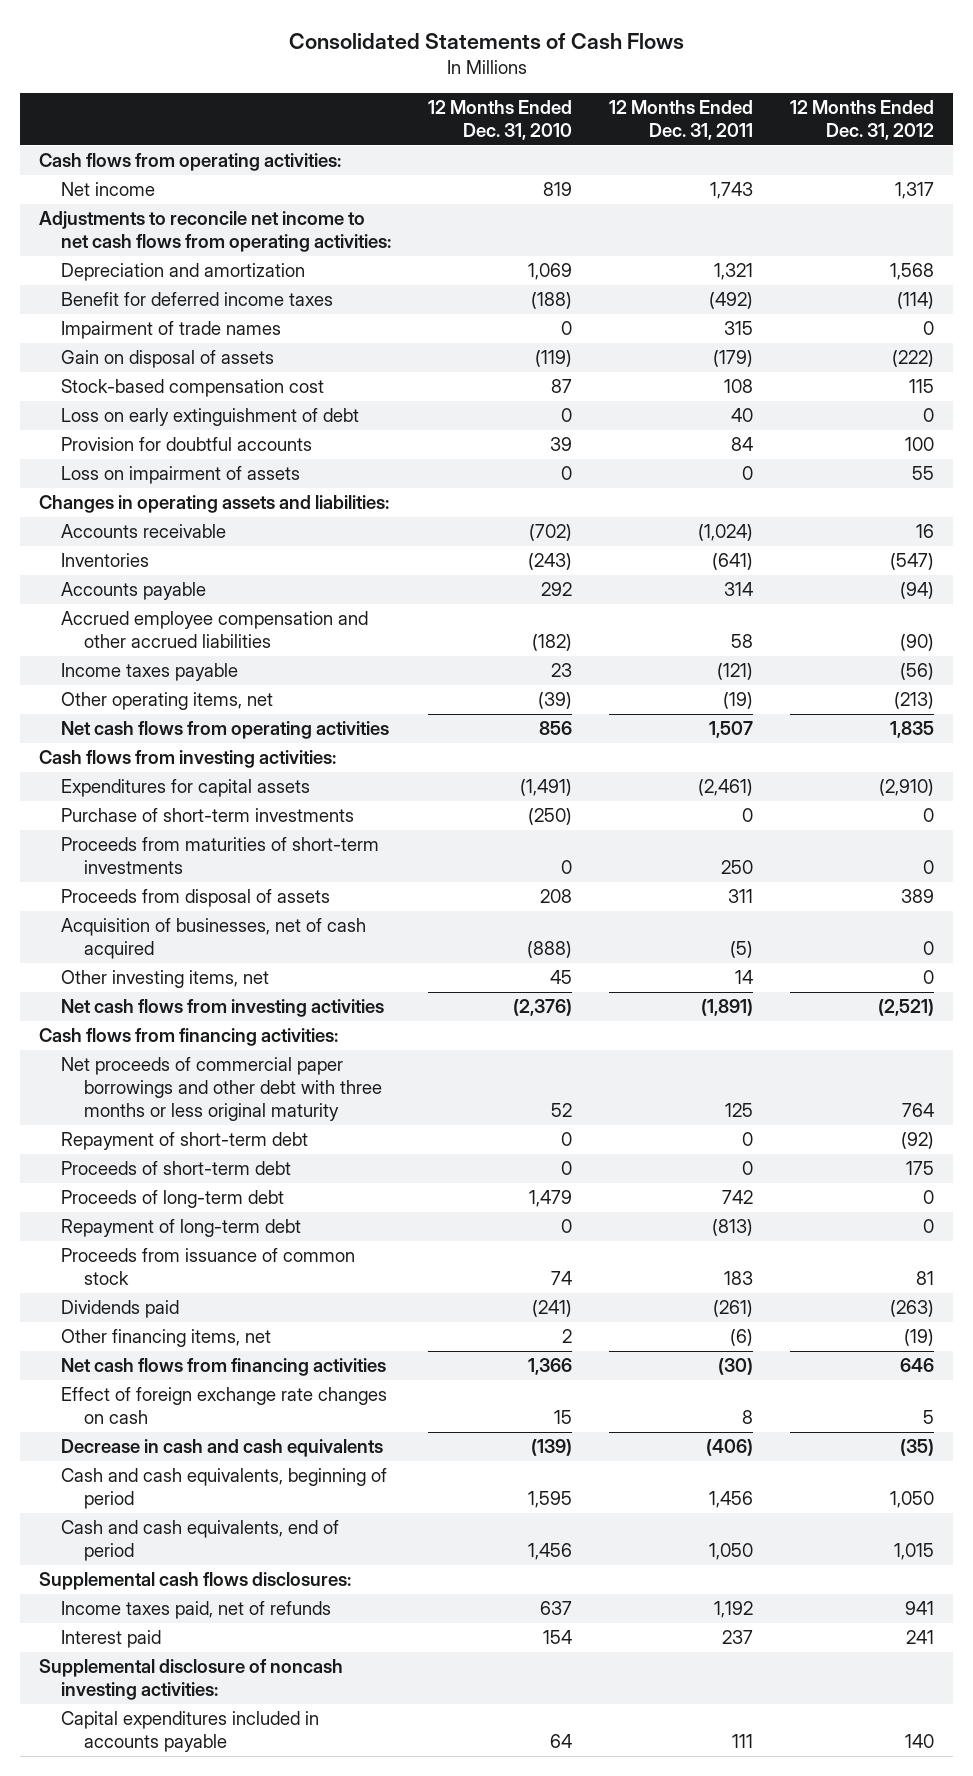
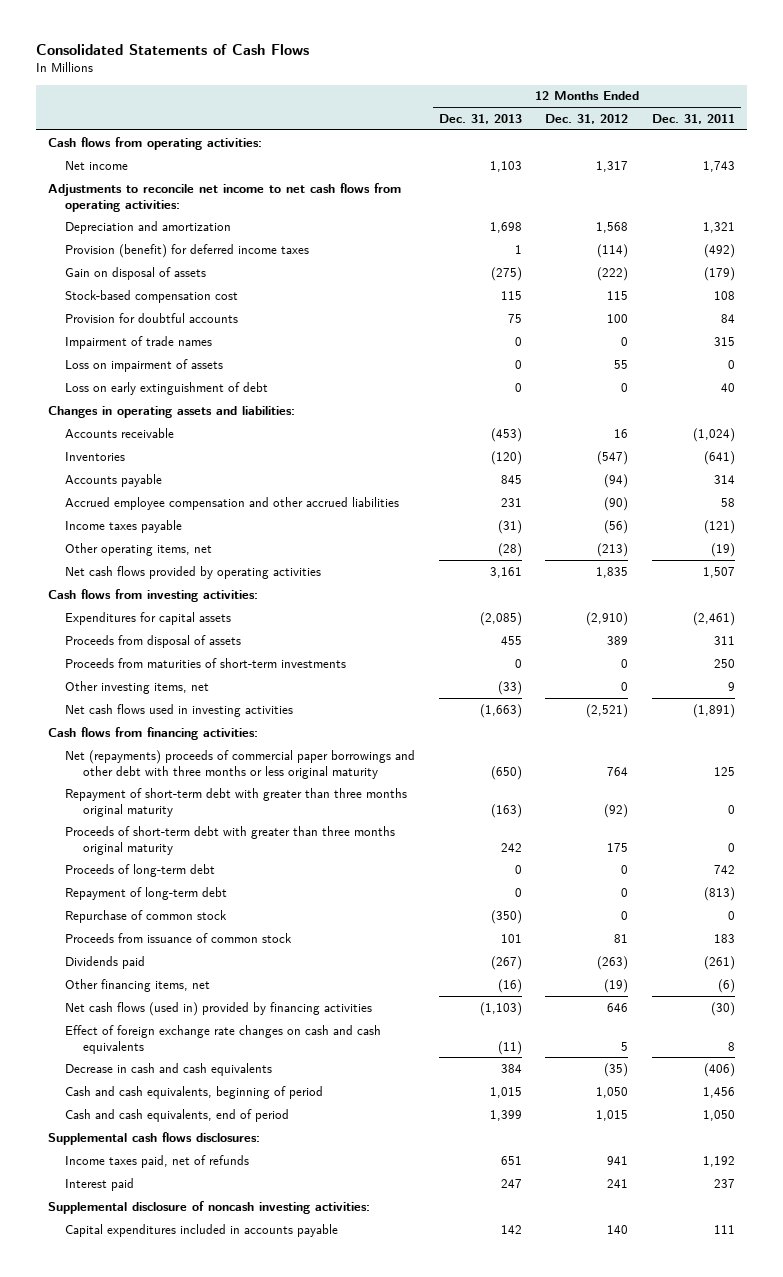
- | 12 Months Ended Dec. 31, 2010 | 12 Months Ended Dec. 31, 2011 | 12 Months Ended Dec. 31, 2012
+ | 12 Months Ended Dec. 31, 2013 | 12 Months Ended Dec. 31, 2012 | 12 Months Ended Dec. 31, 2011
- Benefit for deferred income taxes | (188) | (492) | (114)
+ Provision (benefit) for deferred income taxes | 1 | (114) | (492)
moved down: Impairment of trade names | 0 | 0 | 315
moved down: Loss on early extinguishment of debt | 0 | 0 | 40
- Net cash flows from operating activities | 856 | 1,507 | 1,835
+ Net cash flows provided by operating activities | 3,161 | 1,835 | 1,507
- Purchase of short-term investments | (250) | 0 | 0
- Acquisition of businesses, net of cash acquired | (888) | (5) | 0
- Other investing items, net | 45 | 14 | 0
- Net cash flows from investing activities | (2,376) | (1,891) | (2,521)
moved down: Proceeds from maturities of short-term investments | 0 | 0 | 250
+ Other investing items, net | (33) | 0 | 9
+ Net cash flows used in investing activities | (1,663) | (2,521) | (1,891)
- Net proceeds of commercial paper borrowings and other debt with three months or less original maturity | 52 | 125 | 764
- Repayment of short-term debt | 0 | 0 | (92)
- Proceeds of short-term debt | 0 | 0 | 175
+ Net (repayments) proceeds of commercial paper borrowings and other debt with three months or less original maturity | (650) | 764 | 125
+ Repayment of short-term debt with greater than three months original maturity | (163) | (92) | 0
+ Proceeds of short-term debt with greater than three months original maturity | 242 | 175 | 0
+ Repurchase of common stock | (350) | 0 | 0
- Net cash flows from financing activities | 1,366 | (30) | 646
- Effect of foreign exchange rate changes on cash | 15 | 8 | 5
+ Net cash flows (used in) provided by financing activities | (1,103) | 646 | (30)
+ Effect of foreign exchange rate changes on cash and cash equivalents | (11) | 5 | 8

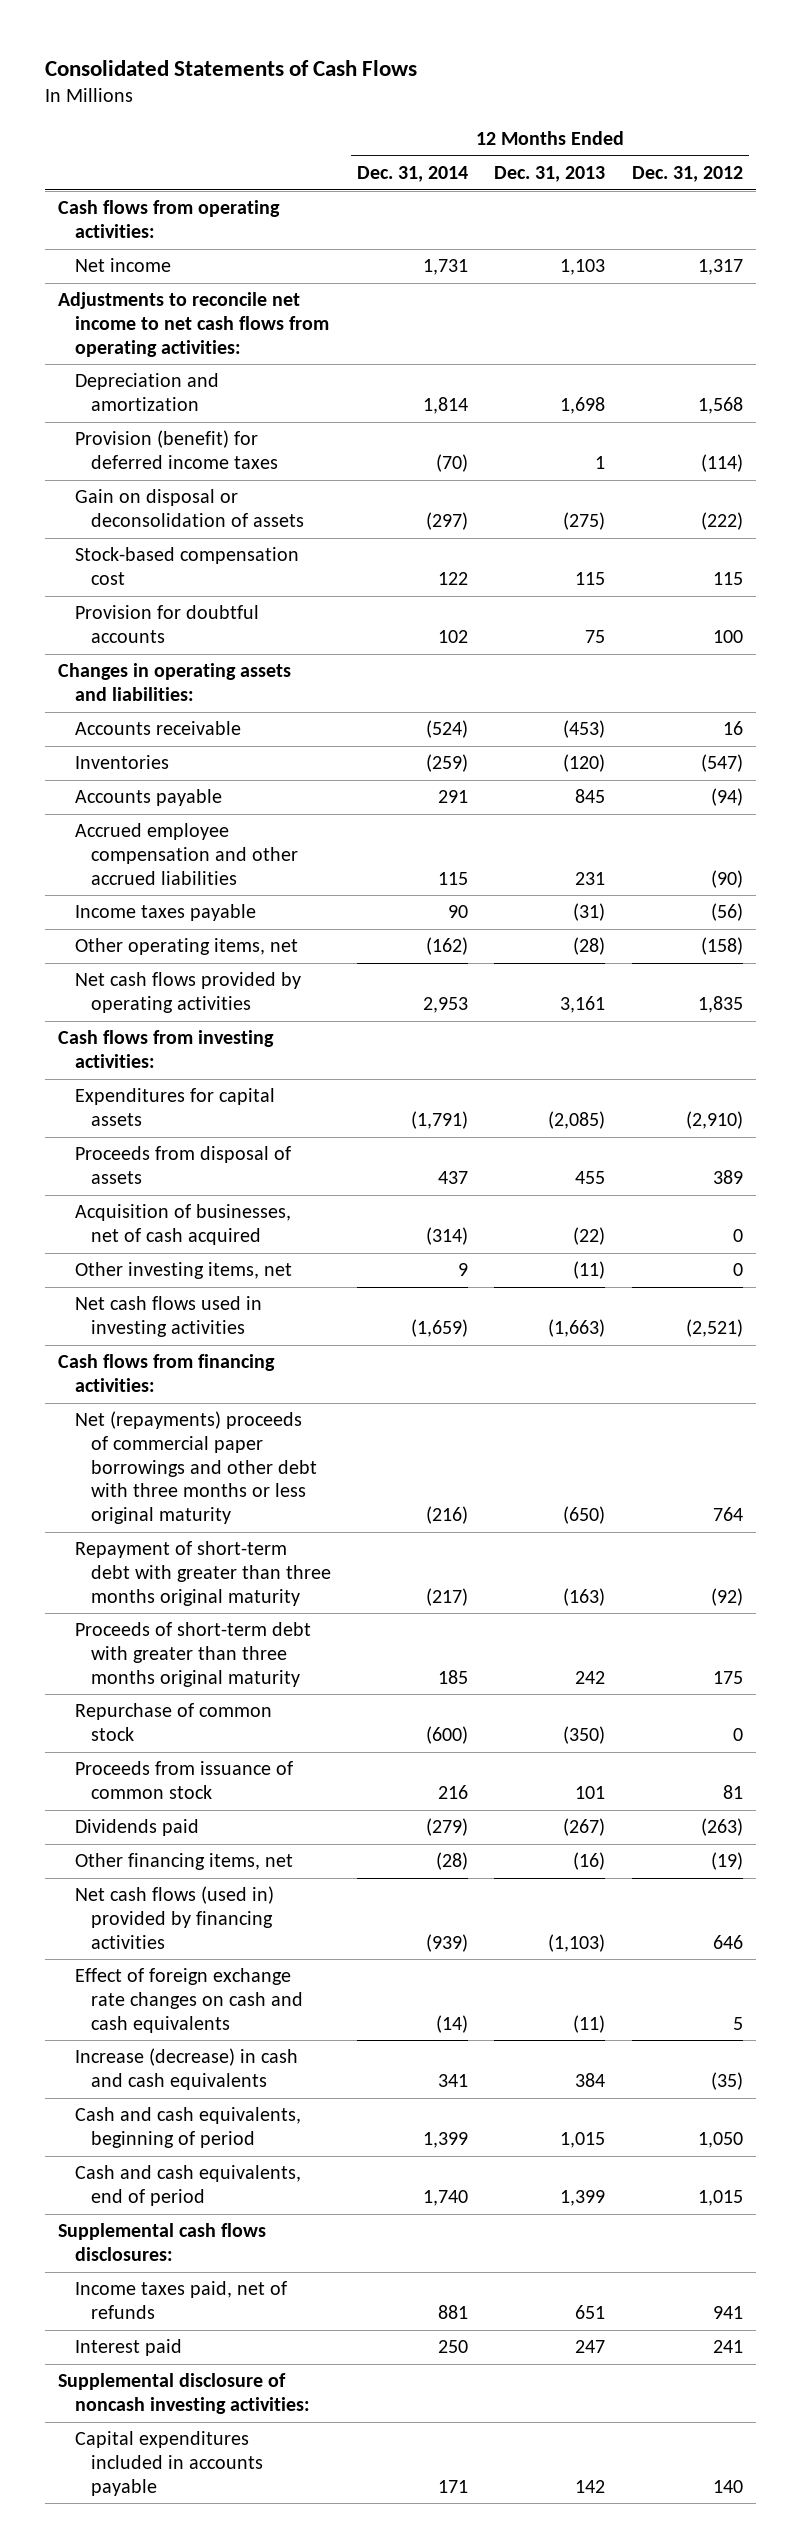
- | 12 Months Ended Dec. 31, 2013 | 12 Months Ended Dec. 31, 2012 | 12 Months Ended Dec. 31, 2011
+ | 12 Months Ended Dec. 31, 2014 | 12 Months Ended Dec. 31, 2013 | 12 Months Ended Dec. 31, 2012
- Gain on disposal of assets | (275) | (222) | (179)
+ Gain on disposal or deconsolidation of assets | (297) | (275) | (222)
- Impairment of trade names | 0 | 0 | 315
- Loss on impairment of assets | 0 | 55 | 0
- Loss on early extinguishment of debt | 0 | 0 | 40
- Other operating items, net | (28) | (213) | (19)
+ Other operating items, net | (162) | (28) | (158)
- Proceeds from maturities of short-term investments | 0 | 0 | 250
- Other investing items, net | (33) | 0 | 9
+ Acquisition of businesses, net of cash acquired | (314) | (22) | 0
+ Other investing items, net | 9 | (11) | 0
- Proceeds of long-term debt | 0 | 0 | 742
- Repayment of long-term debt | 0 | 0 | (813)
- Decrease in cash and cash equivalents | 384 | (35) | (406)
+ Increase (decrease) in cash and cash equivalents | 341 | 384 | (35)

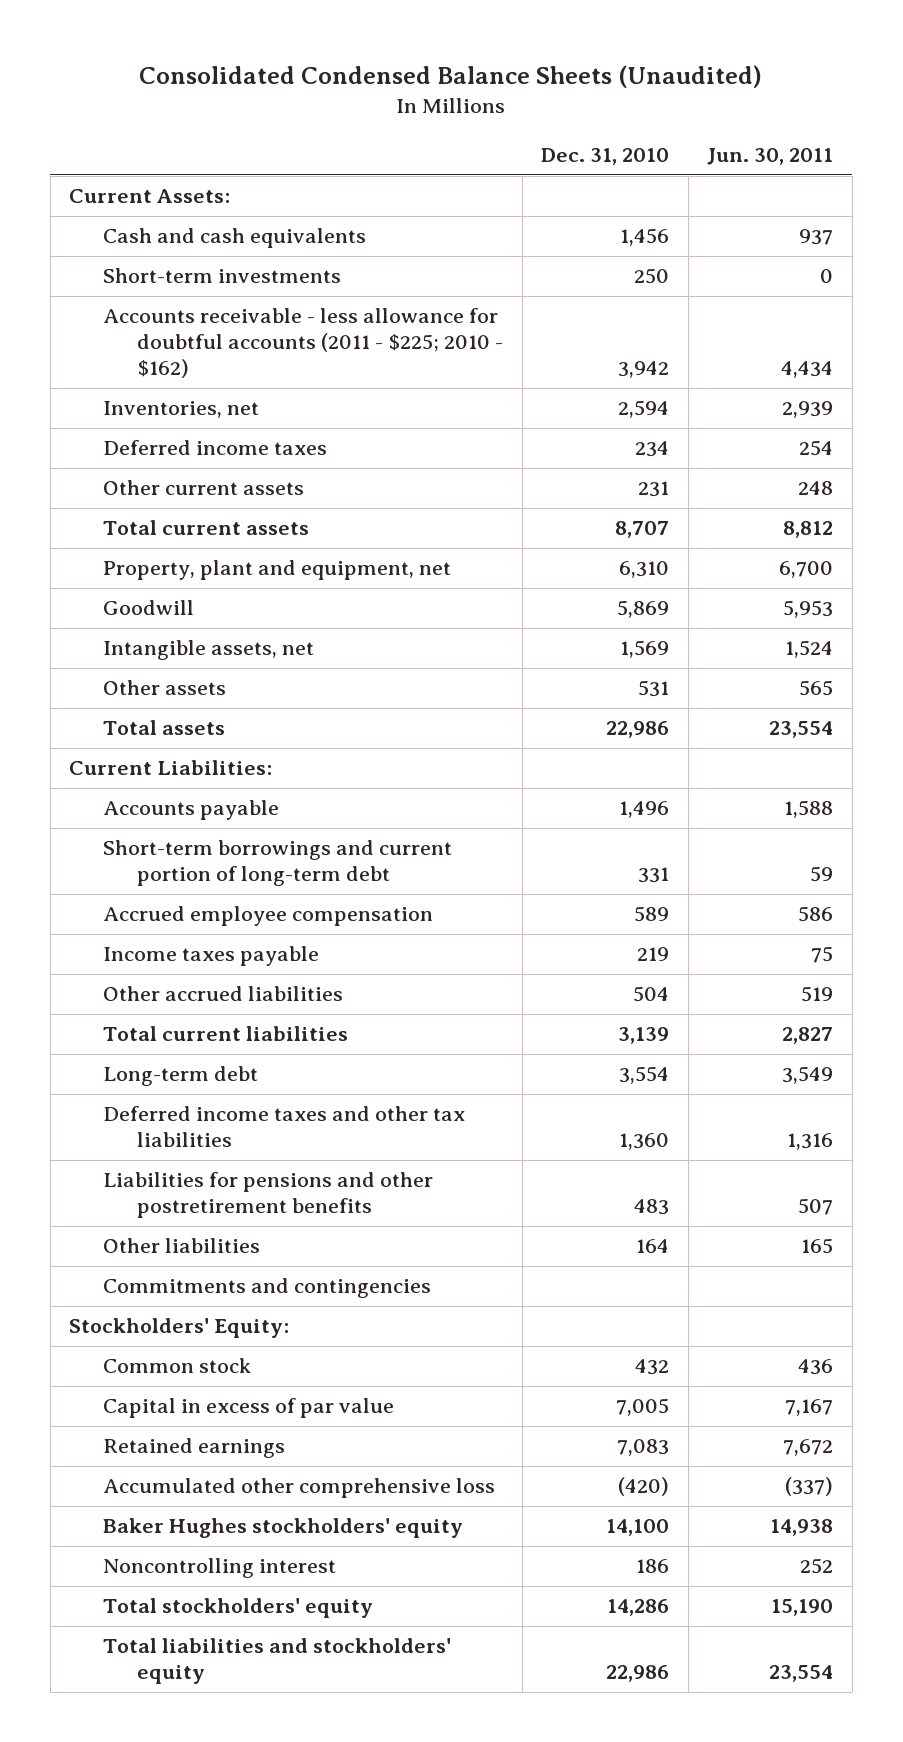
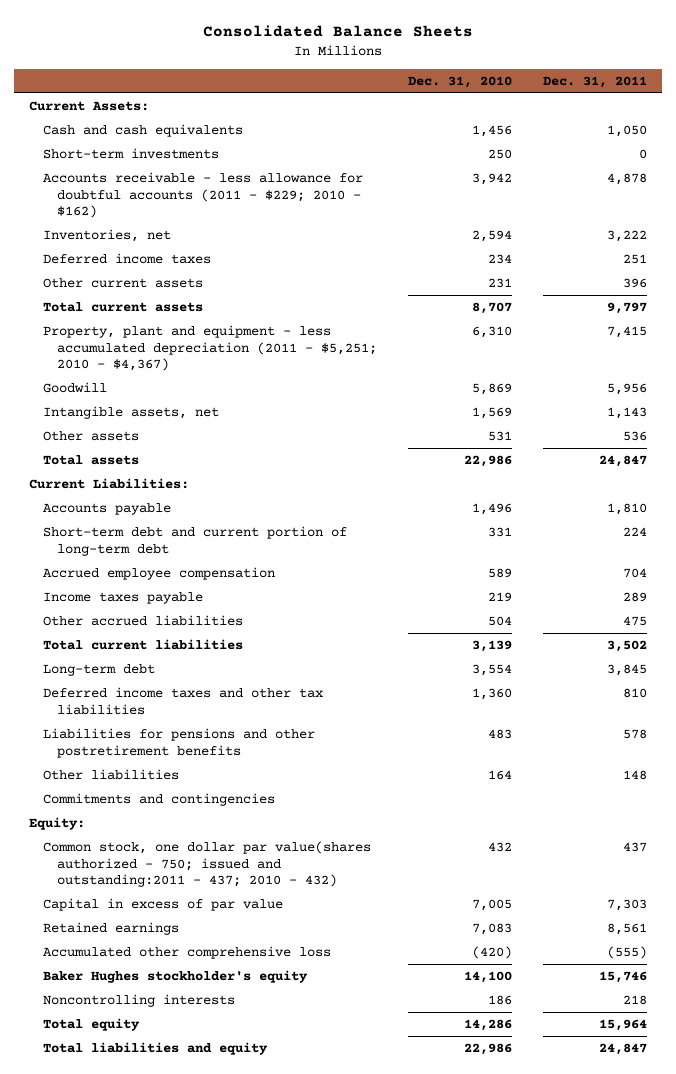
- Consolidated Condensed Balance Sheets (Unaudited)
+ Consolidated Balance Sheets
- | Dec. 31, 2010 | Jun. 30, 2011
+ | Dec. 31, 2010 | Dec. 31, 2011
- Accounts receivable - less allowance for doubtful accounts (2011 - $225; 2010 - $162) | 3,942 | 4,434
+ Accounts receivable - less allowance for doubtful accounts (2011 - $229; 2010 - $162) | 3,942 | 4,878
- Property, plant and equipment, net | 6,310 | 6,700
+ Property, plant and equipment - less accumulated depreciation (2011 - $5,251; 2010 - $4,367) | 6,310 | 7,415
- Short-term borrowings and current portion of long-term debt | 331 | 59
+ Short-term debt and current portion of long-term debt | 331 | 224
- Stockholders' Equity:
- Common stock | 432 | 436
+ Equity:
+ Common stock, one dollar par value(shares authorized - 750; issued and outstanding:2011 - 437; 2010 - 432) | 432 | 437
- Baker Hughes stockholders' equity | 14,100 | 14,938
- Noncontrolling interest | 186 | 252
- Total stockholders' equity | 14,286 | 15,190
- Total liabilities and stockholders' equity | 22,986 | 23,554
+ Baker Hughes stockholder's equity | 14,100 | 15,746
+ Noncontrolling interests | 186 | 218
+ Total equity | 14,286 | 15,964
+ Total liabilities and equity | 22,986 | 24,847

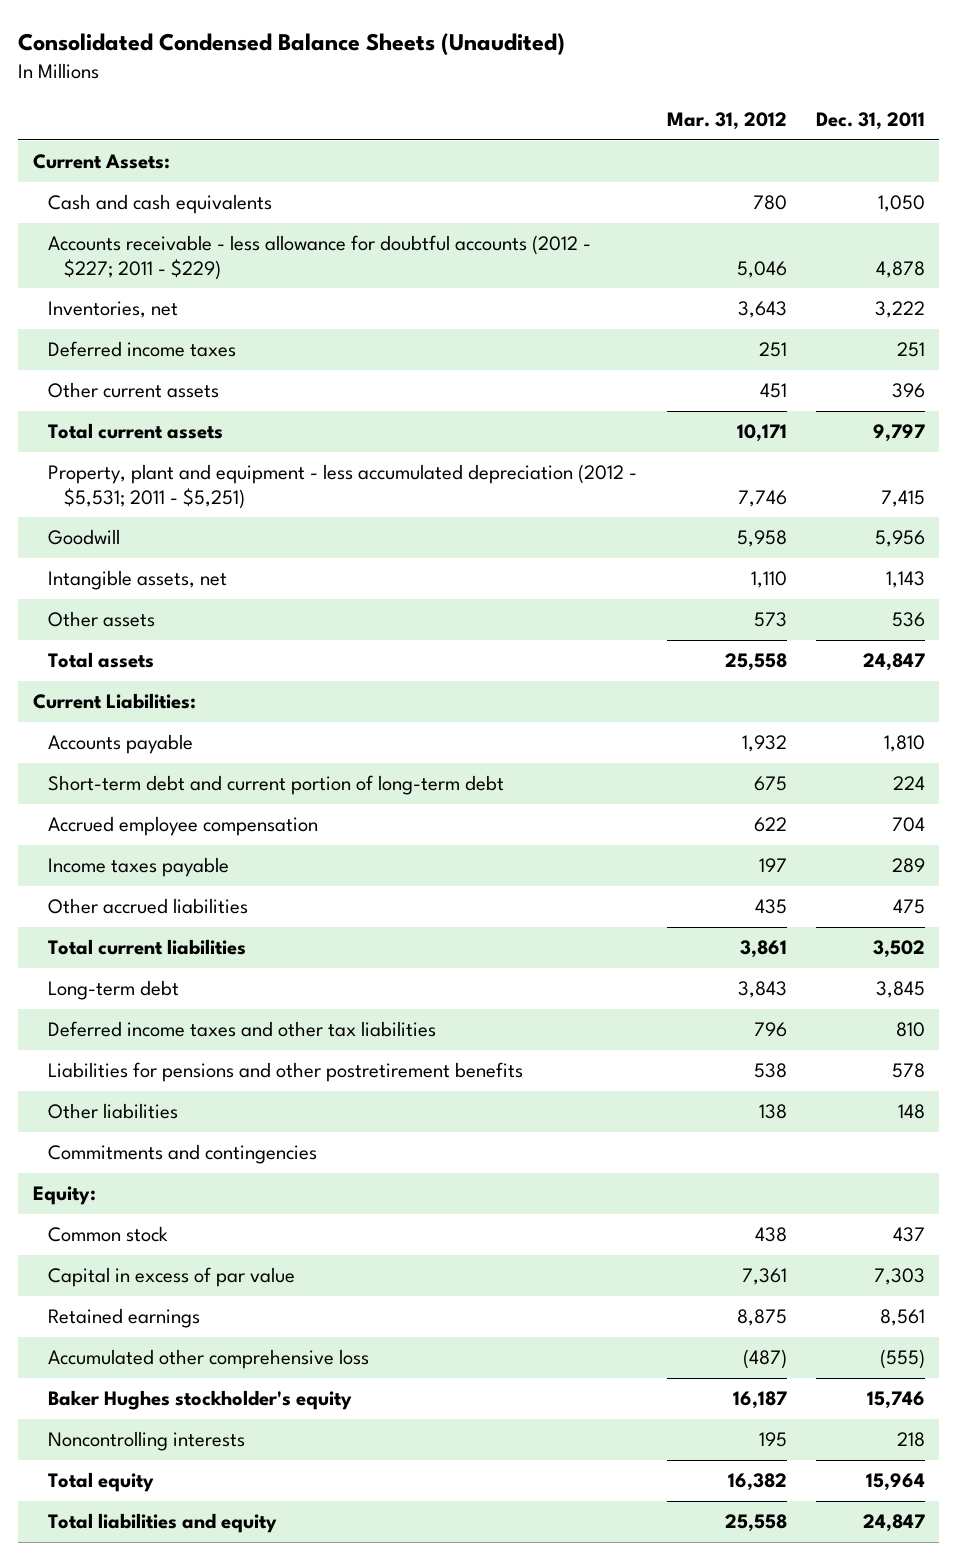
- Consolidated Balance Sheets
+ Consolidated Condensed Balance Sheets (Unaudited)
- | Dec. 31, 2010 | Dec. 31, 2011
+ | Mar. 31, 2012 | Dec. 31, 2011
- Short-term investments | 250 | 0
- Accounts receivable - less allowance for doubtful accounts (2011 - $229; 2010 - $162) | 3,942 | 4,878
+ Accounts receivable - less allowance for doubtful accounts (2012 - $227; 2011 - $229) | 5,046 | 4,878
- Property, plant and equipment - less accumulated depreciation (2011 - $5,251; 2010 - $4,367) | 6,310 | 7,415
+ Property, plant and equipment - less accumulated depreciation (2012 - $5,531; 2011 - $5,251) | 7,746 | 7,415
- Common stock, one dollar par value(shares authorized - 750; issued and outstanding:2011 - 437; 2010 - 432) | 432 | 437
+ Common stock | 438 | 437

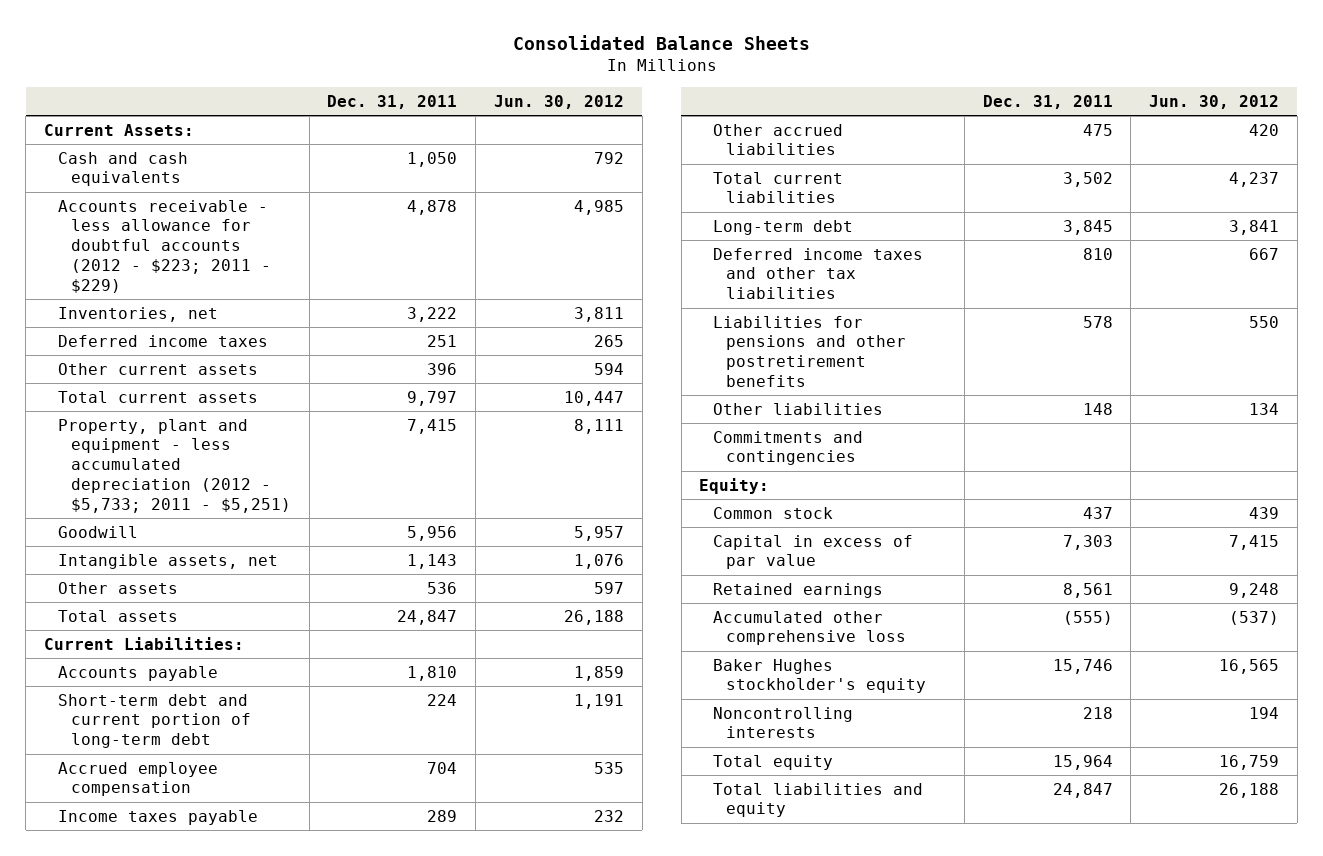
- Consolidated Condensed Balance Sheets (Unaudited)
+ Consolidated Balance Sheets
- | Mar. 31, 2012 | Dec. 31, 2011
+ | Dec. 31, 2011 | Jun. 30, 2012
- Accounts receivable - less allowance for doubtful accounts (2012 - $227; 2011 - $229) | 5,046 | 4,878
+ Accounts receivable - less allowance for doubtful accounts (2012 - $223; 2011 - $229) | 4,878 | 4,985
- Property, plant and equipment - less accumulated depreciation (2012 - $5,531; 2011 - $5,251) | 7,746 | 7,415
+ Property, plant and equipment - less accumulated depreciation (2012 - $5,733; 2011 - $5,251) | 7,415 | 8,111

